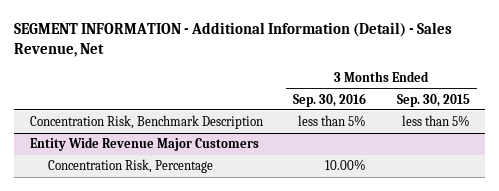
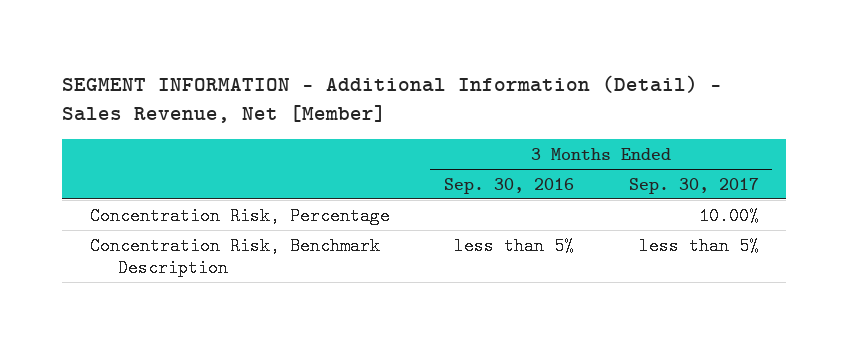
- SEGMENT INFORMATION - Additional Information (Detail) - Sales Revenue, Net
+ SEGMENT INFORMATION - Additional Information (Detail) - Sales Revenue, Net [Member]
- | 3 Months Ended Sep. 30, 2016 | 3 Months Ended Sep. 30, 2015
+ | 3 Months Ended Sep. 30, 2016 | 3 Months Ended Sep. 30, 2017
+ Concentration Risk, Percentage | | 10.00%
- Entity Wide Revenue Major Customers
- Concentration Risk, Percentage | 10.00% |

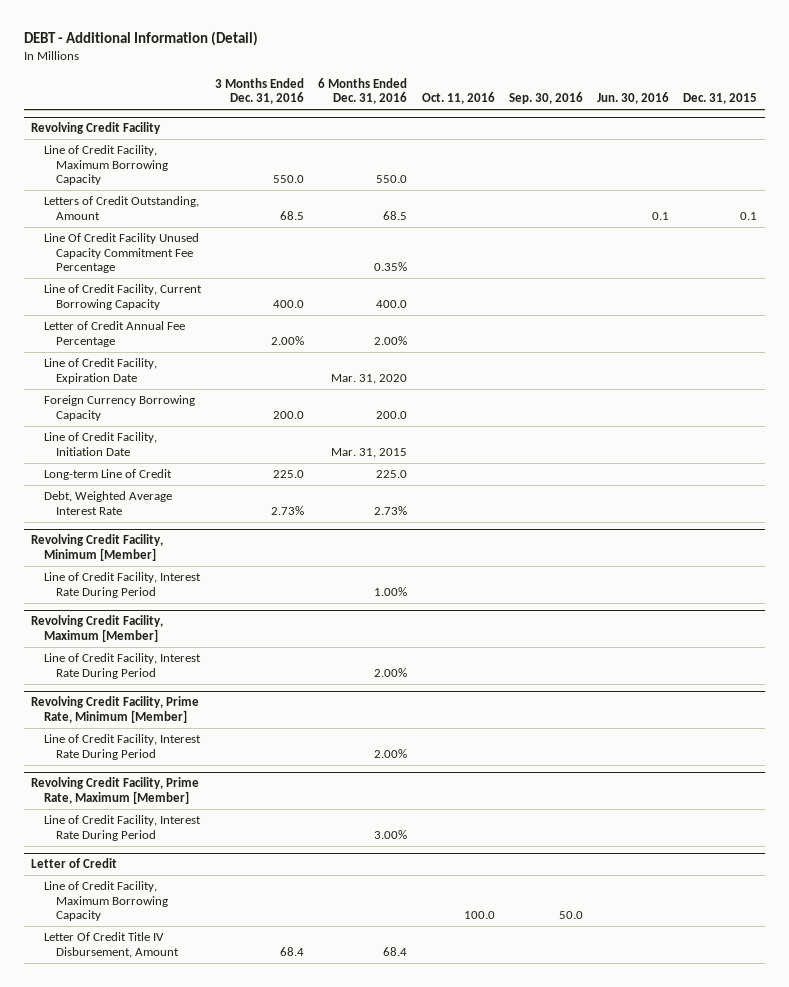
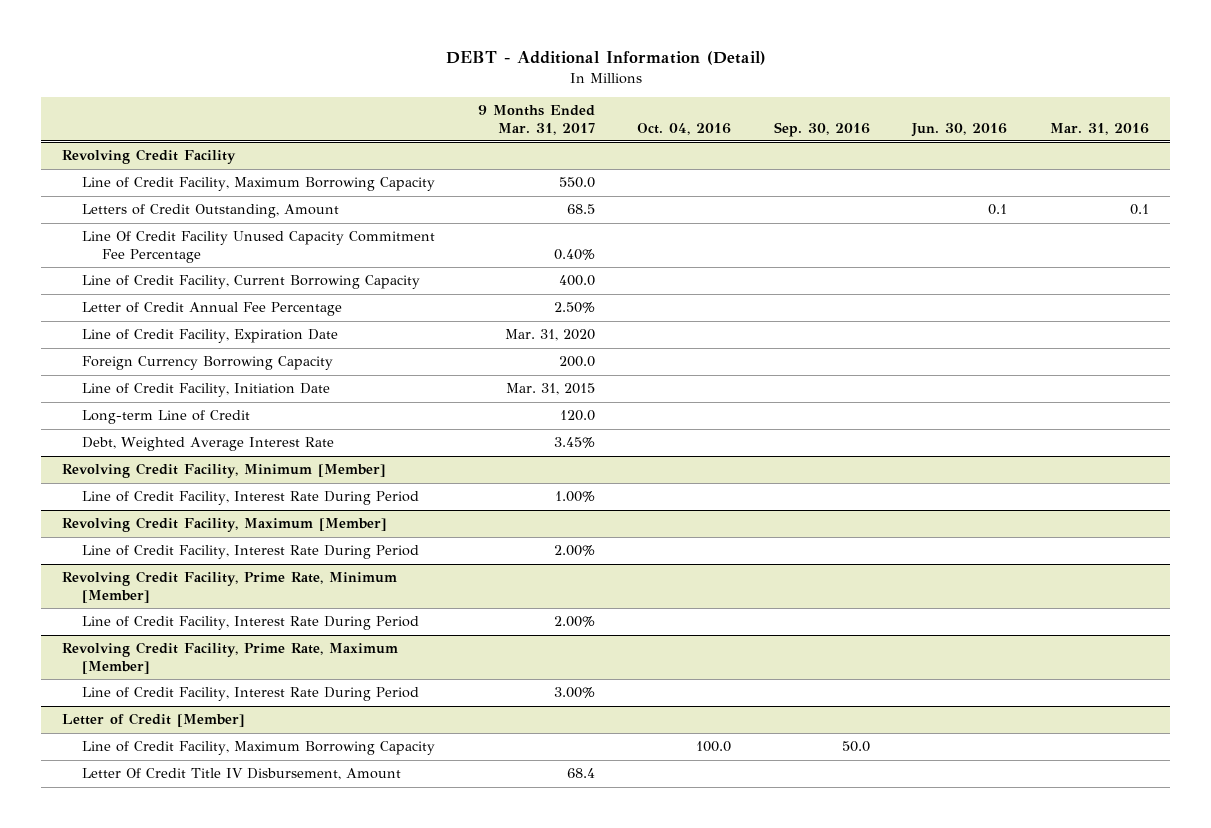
- | 3 Months Ended Dec. 31, 2016 | 6 Months Ended Dec. 31, 2016 | Oct. 11, 2016 | Sep. 30, 2016 | Jun. 30, 2016 | Dec. 31, 2015
+ | 9 Months Ended Mar. 31, 2017 | Oct. 04, 2016 | Sep. 30, 2016 | Jun. 30, 2016 | Mar. 31, 2016
- Letter of Credit
+ Letter of Credit [Member]

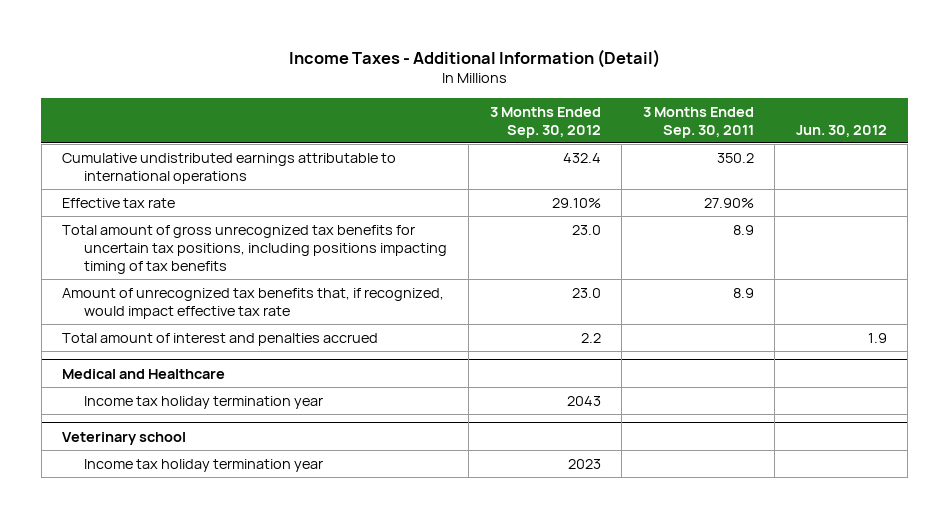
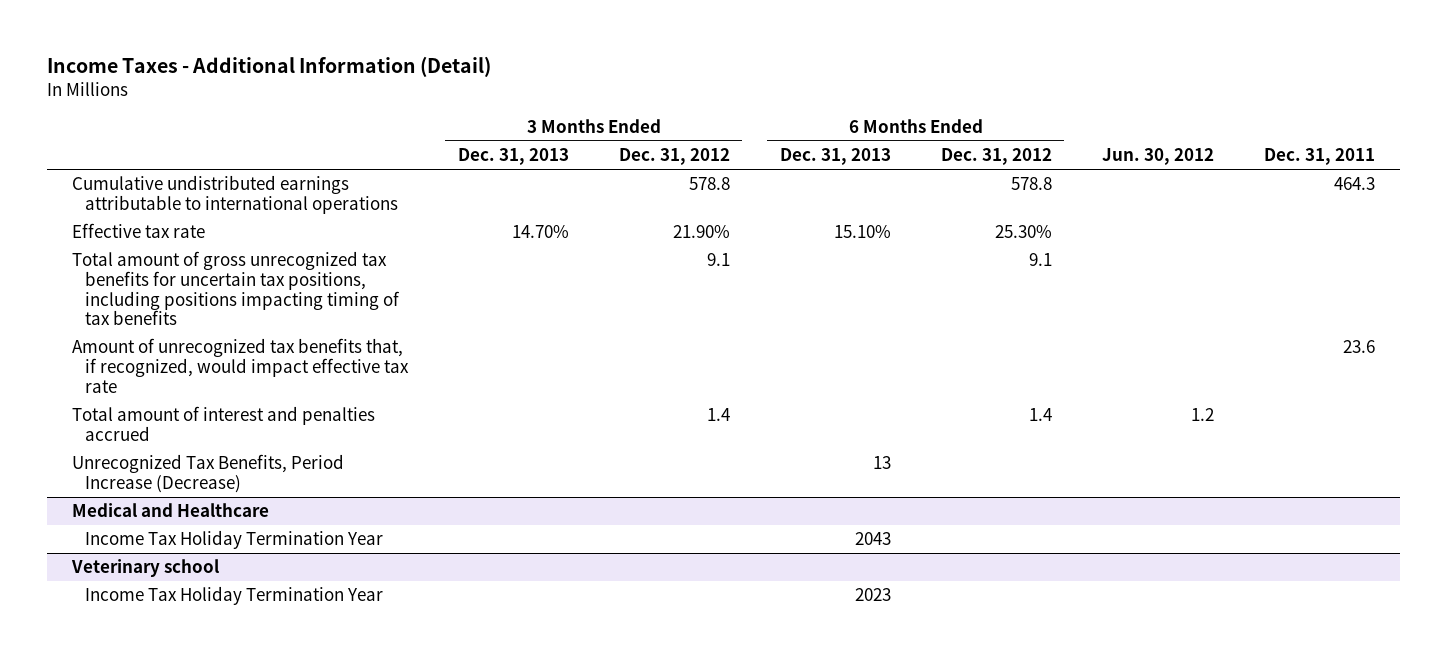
- | 3 Months Ended Sep. 30, 2012 | 3 Months Ended Sep. 30, 2011 | Jun. 30, 2012
+ | 3 Months Ended Dec. 31, 2013 | 3 Months Ended Dec. 31, 2012 | 6 Months Ended Dec. 31, 2013 | 6 Months Ended Dec. 31, 2012 | Jun. 30, 2012 | Dec. 31, 2011
- Total amount of interest and penalties accrued | 2.2 | | 1.9
+ Total amount of interest and penalties accrued | | 1.4 | | 1.4 | 1.2 |
+ Unrecognized Tax Benefits, Period Increase (Decrease) | | | 13 | | |
@ Medical and Healthcare
- Income tax holiday termination year | 2043 | |
+ Income Tax Holiday Termination Year | | | 2043 | | |
@ Veterinary school
- Income tax holiday termination year | 2023 | |
+ Income Tax Holiday Termination Year | | | 2023 | | |

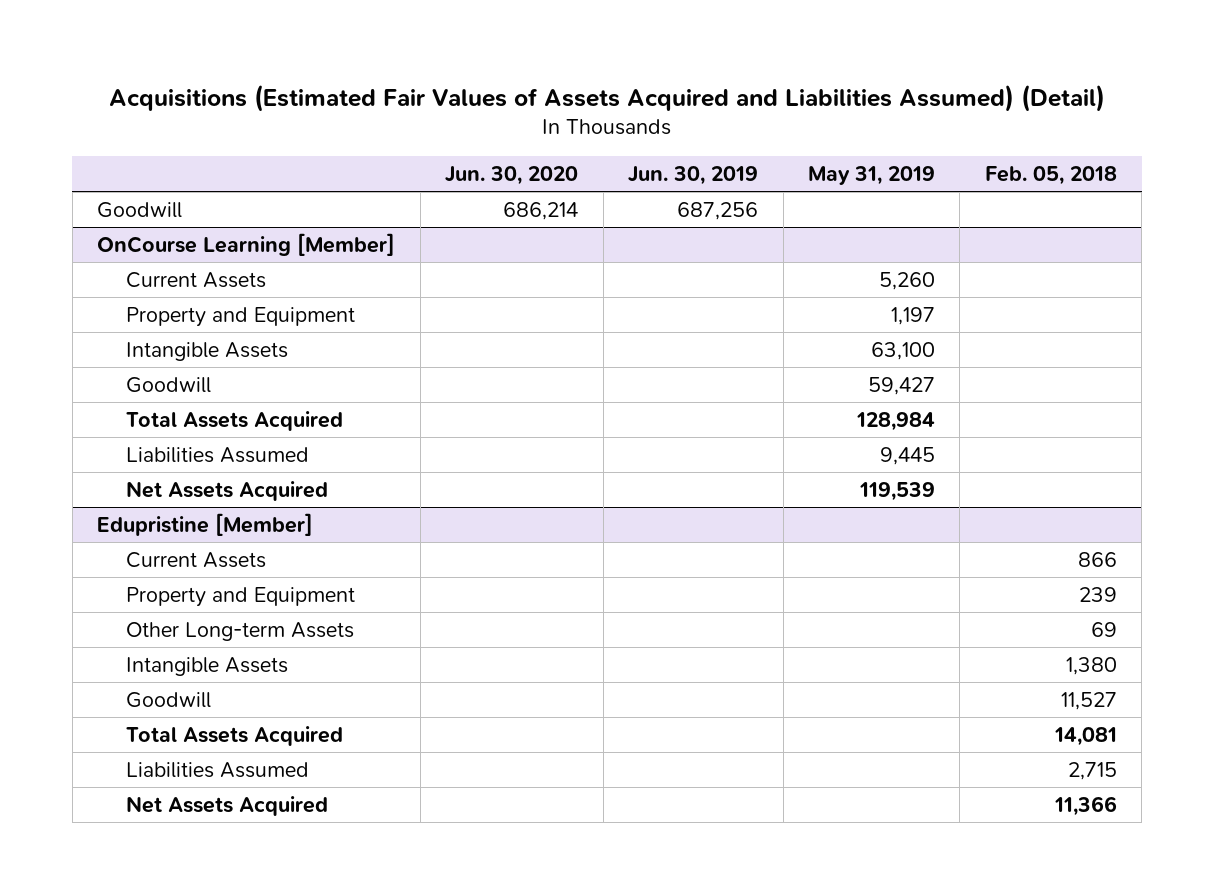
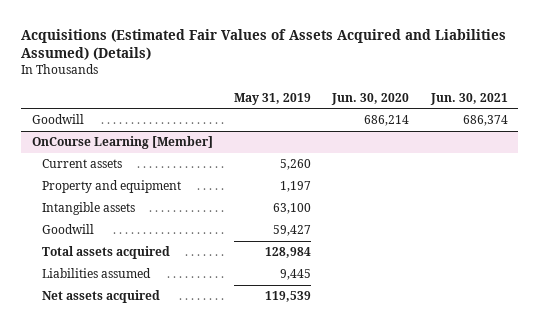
- Acquisitions (Estimated Fair Values of Assets Acquired and Liabilities Assumed) (Detail)
+ Acquisitions (Estimated Fair Values of Assets Acquired and Liabilities Assumed) (Details)
- | Jun. 30, 2020 | Jun. 30, 2019 | May 31, 2019 | Feb. 05, 2018
+ | May 31, 2019 | Jun. 30, 2020 | Jun. 30, 2021
@ OnCourse Learning [Member]
- Current Assets | | | 5,260 |
- Property and Equipment | | | 1,197 |
- Intangible Assets | | | 63,100 |
+ Current assets | 5,260 | |
+ Property and equipment | 1,197 | |
+ Intangible assets | 63,100 | |
- Total Assets Acquired | | | 128,984 |
- Liabilities Assumed | | | 9,445 |
- Net Assets Acquired | | | 119,539 |
- Edupristine [Member]
- Current Assets | | | | 866
- Property and Equipment | | | | 239
- Other Long-term Assets | | | | 69
- Intangible Assets | | | | 1,380
- Goodwill | | | | 11,527
- Total Assets Acquired | | | | 14,081
- Liabilities Assumed | | | | 2,715
- Net Assets Acquired | | | | 11,366
@ OnCourse Learning [Member]
+ Total assets acquired | 128,984 | |
+ Liabilities assumed | 9,445 | |
+ Net assets acquired | 119,539 | |

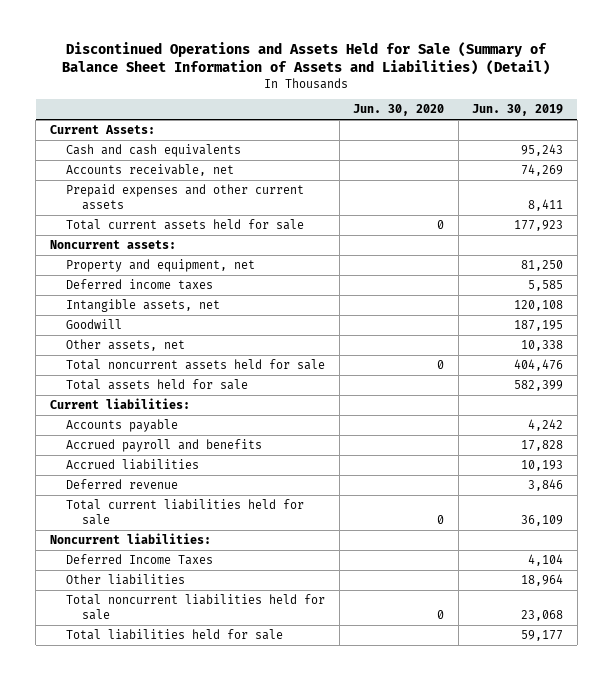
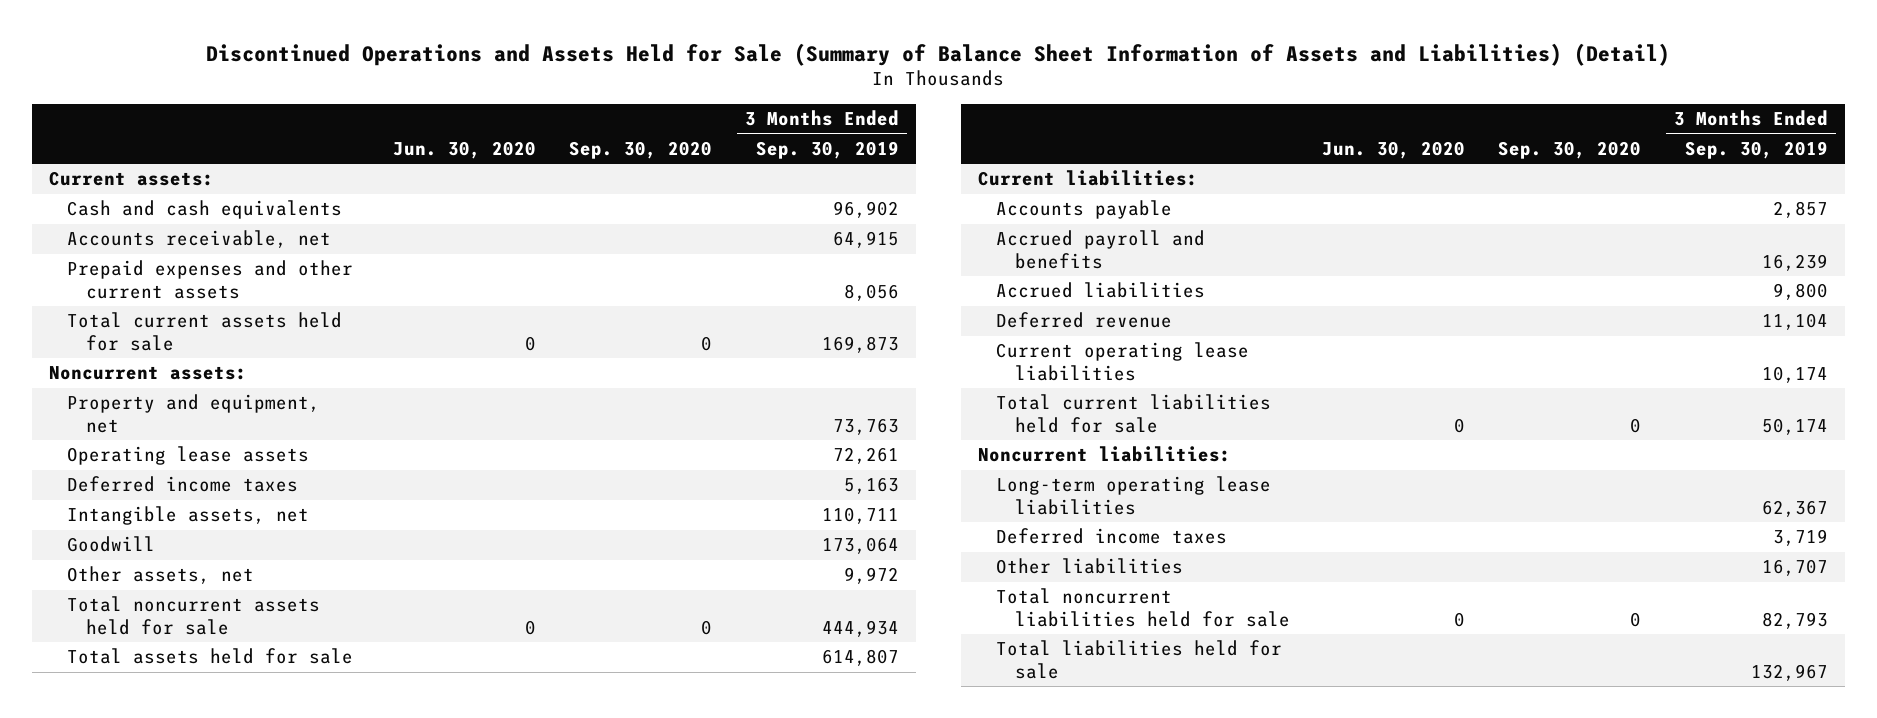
- | Jun. 30, 2020 | Jun. 30, 2019
+ | Jun. 30, 2020 | Sep. 30, 2020 | 3 Months Ended Sep. 30, 2019
- Current Assets:
+ Current assets:
+ Operating lease assets | | | 72,261
+ Current operating lease liabilities | | | 10,174
- Deferred Income Taxes | | 4,104
+ Long-term operating lease liabilities | | | 62,367
+ Deferred income taxes | | | 3,719

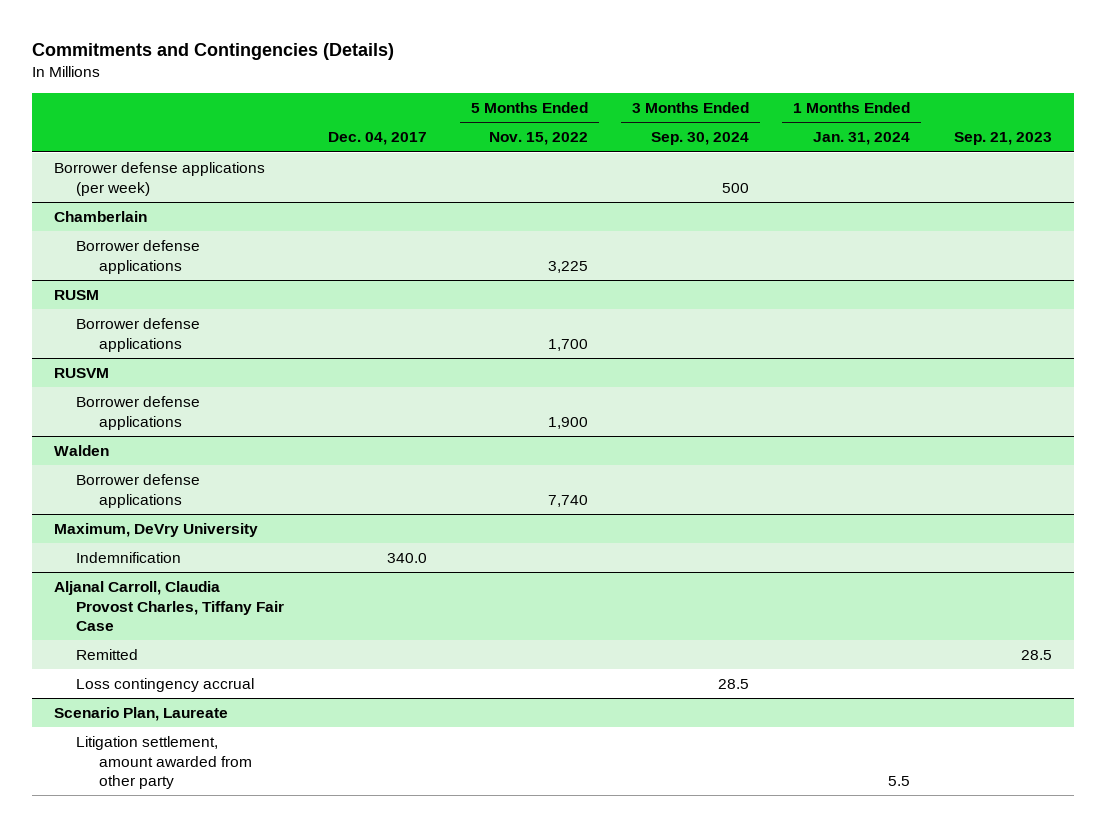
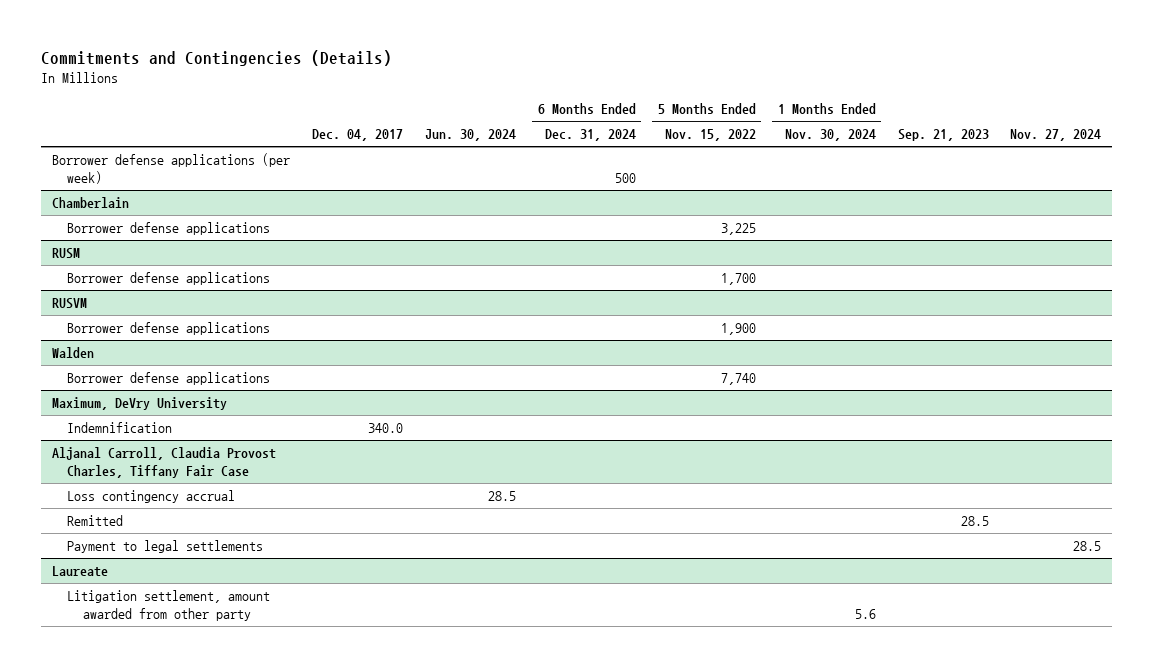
- | Dec. 04, 2017 | 5 Months Ended Nov. 15, 2022 | 3 Months Ended Sep. 30, 2024 | 1 Months Ended Jan. 31, 2024 | Sep. 21, 2023
+ | Dec. 04, 2017 | Jun. 30, 2024 | 6 Months Ended Dec. 31, 2024 | 5 Months Ended Nov. 15, 2022 | 1 Months Ended Nov. 30, 2024 | Sep. 21, 2023 | Nov. 27, 2024
- Scenario Plan, Laureate
@ Aljanal Carroll, Claudia Provost Charles, Tiffany Fair Case
moved down: Remitted | | | | | | 28.5 |
+ Payment to legal settlements | | | | | | | 28.5
+ Laureate

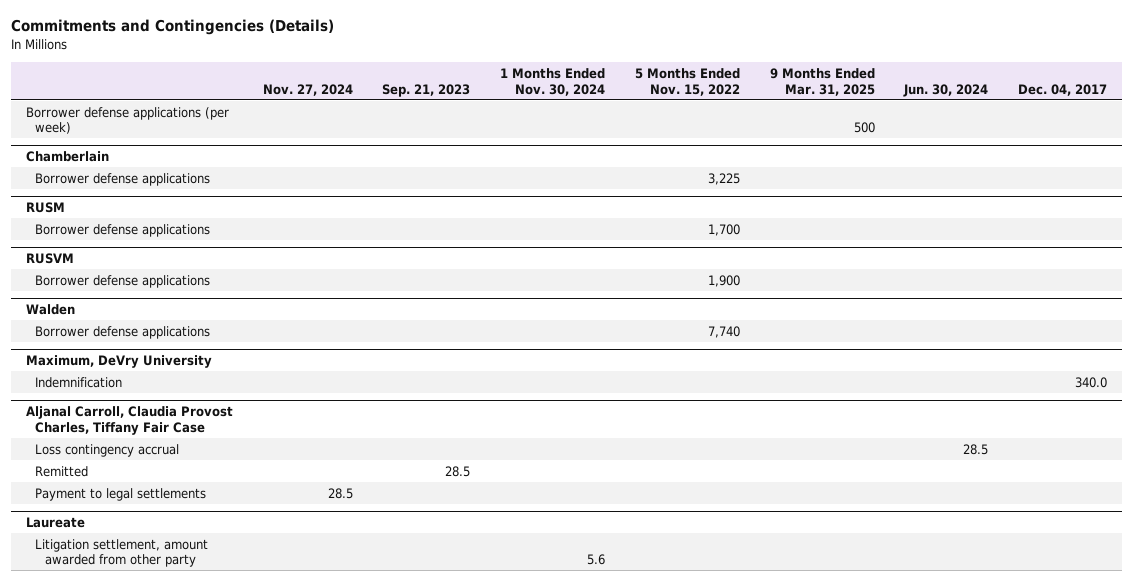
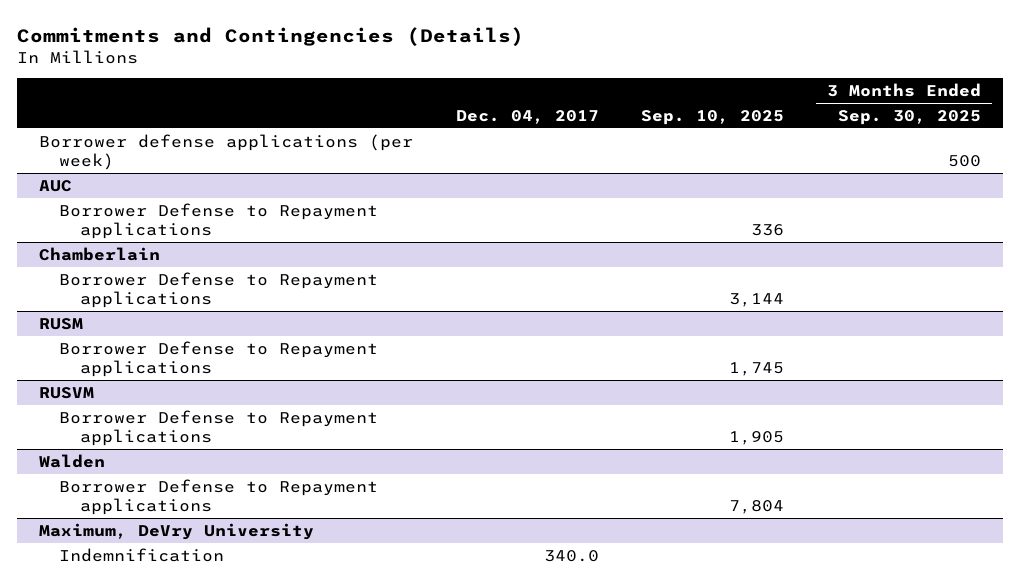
- | Nov. 27, 2024 | Sep. 21, 2023 | 1 Months Ended Nov. 30, 2024 | 5 Months Ended Nov. 15, 2022 | 9 Months Ended Mar. 31, 2025 | Jun. 30, 2024 | Dec. 04, 2017
+ | Dec. 04, 2017 | Sep. 10, 2025 | 3 Months Ended Sep. 30, 2025
+ AUC
+ Borrower Defense to Repayment applications | | 336 |
@ Chamberlain
- Borrower defense applications | | | | 3,225 | | |
+ Borrower Defense to Repayment applications | | 3,144 |
@ RUSM
- Borrower defense applications | | | | 1,700 | | |
+ Borrower Defense to Repayment applications | | 1,745 |
@ RUSVM
- Borrower defense applications | | | | 1,900 | | |
+ Borrower Defense to Repayment applications | | 1,905 |
@ Walden
- Borrower defense applications | | | | 7,740 | | |
+ Borrower Defense to Repayment applications | | 7,804 |
- Aljanal Carroll, Claudia Provost Charles, Tiffany Fair Case
- Loss contingency accrual | | | | | | 28.5 |
- Remitted | | 28.5 | | | | |
- Payment to legal settlements | 28.5 | | | | | |
- Laureate
- Litigation settlement, amount awarded from other party | | | 5.6 | | | |

